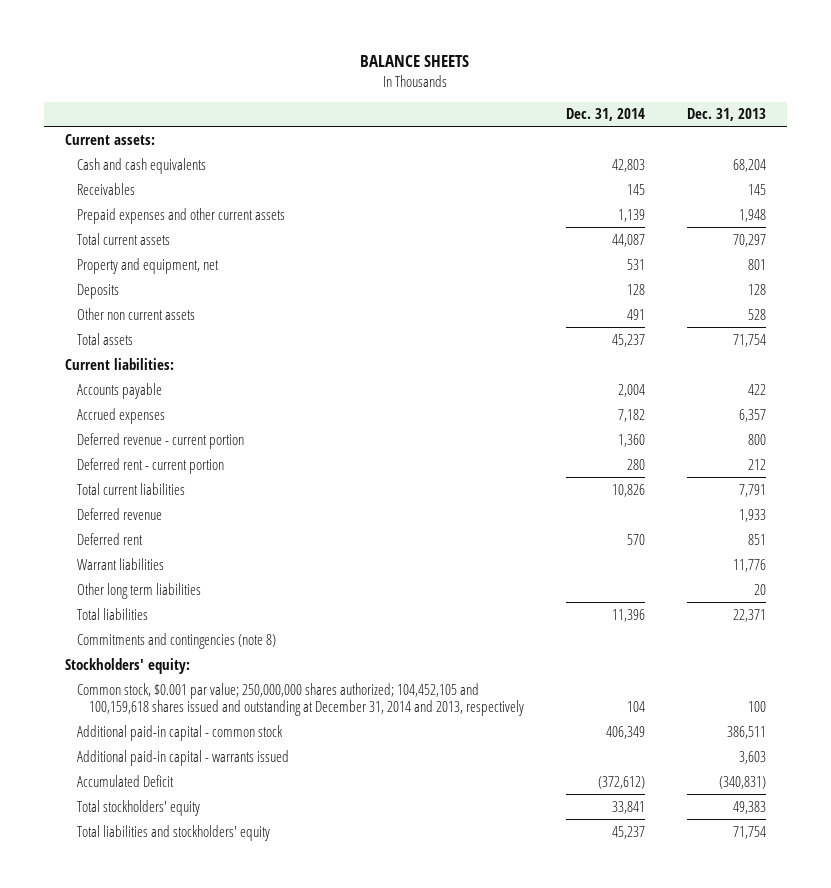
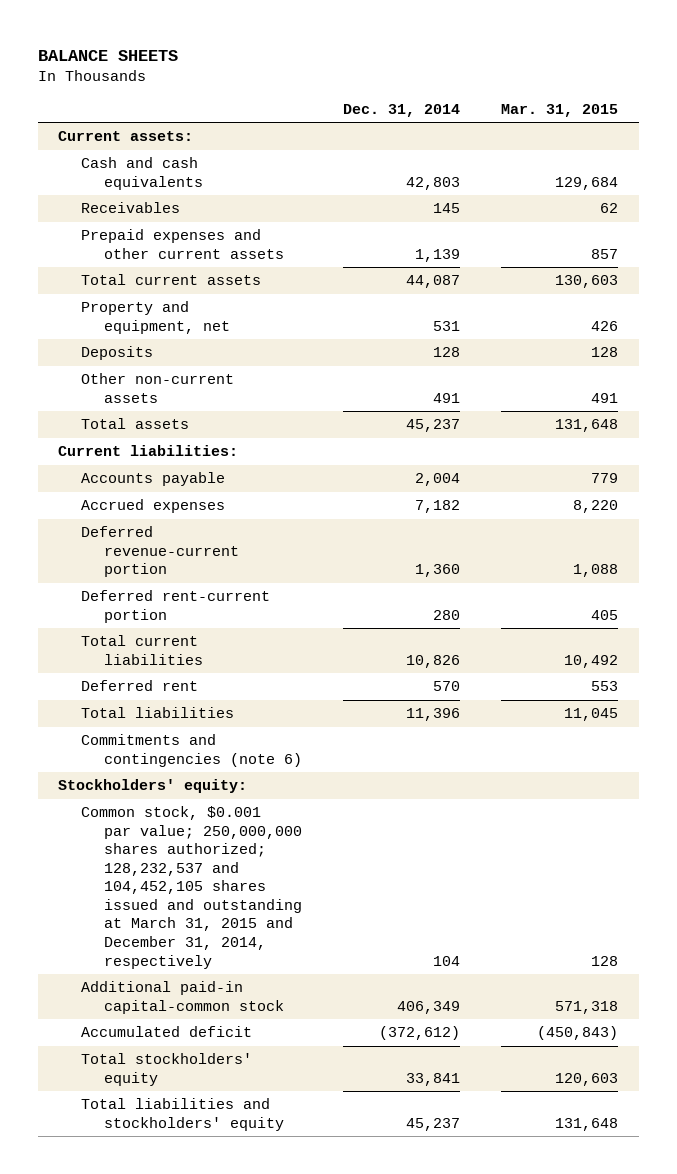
- | Dec. 31, 2014 | Dec. 31, 2013
+ | Dec. 31, 2014 | Mar. 31, 2015
- Other non current assets | 491 | 528
+ Other non-current assets | 491 | 491
- Deferred revenue - current portion | 1,360 | 800
- Deferred rent - current portion | 280 | 212
+ Deferred revenue-current portion | 1,360 | 1,088
+ Deferred rent-current portion | 280 | 405
- Deferred revenue | | 1,933
- Warrant liabilities | | 11,776
- Other long term liabilities | | 20
- Commitments and contingencies (note 8)
+ Commitments and contingencies (note 6)
- Common stock, $0.001 par value; 250,000,000 shares authorized; 104,452,105 and 100,159,618 shares issued and outstanding at December 31, 2014 and 2013, respectively | 104 | 100
- Additional paid-in capital - common stock | 406,349 | 386,511
- Additional paid-in capital - warrants issued | | 3,603
- Accumulated Deficit | (372,612) | (340,831)
+ Common stock, $0.001 par value; 250,000,000 shares authorized; 128,232,537 and 104,452,105 shares issued and outstanding at March 31, 2015 and December 31, 2014, respectively | 104 | 128
+ Additional paid-in capital-common stock | 406,349 | 571,318
+ Accumulated deficit | (372,612) | (450,843)

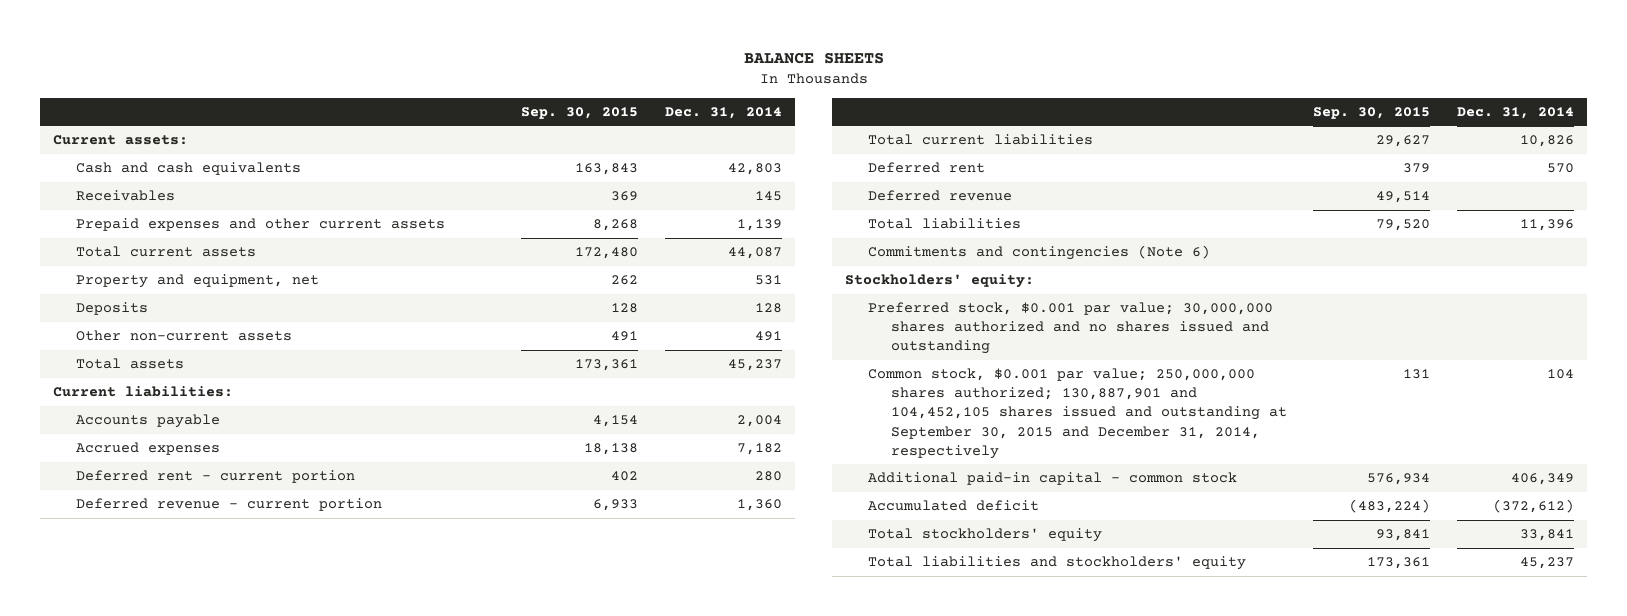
- | Dec. 31, 2014 | Mar. 31, 2015
+ | Sep. 30, 2015 | Dec. 31, 2014
- Deferred revenue-current portion | 1,360 | 1,088
- Deferred rent-current portion | 280 | 405
+ Deferred rent - current portion | 402 | 280
+ Deferred revenue - current portion | 6,933 | 1,360
+ Deferred revenue | 49,514 |
- Commitments and contingencies (note 6)
+ Commitments and contingencies (Note 6)
- Common stock, $0.001 par value; 250,000,000 shares authorized; 128,232,537 and 104,452,105 shares issued and outstanding at March 31, 2015 and December 31, 2014, respectively | 104 | 128
- Additional paid-in capital-common stock | 406,349 | 571,318
+ Preferred stock, $0.001 par value; 30,000,000 shares authorized and no shares issued and outstanding
+ Common stock, $0.001 par value; 250,000,000 shares authorized; 130,887,901 and 104,452,105 shares issued and outstanding at September 30, 2015 and December 31, 2014, respectively | 131 | 104
+ Additional paid-in capital - common stock | 576,934 | 406,349

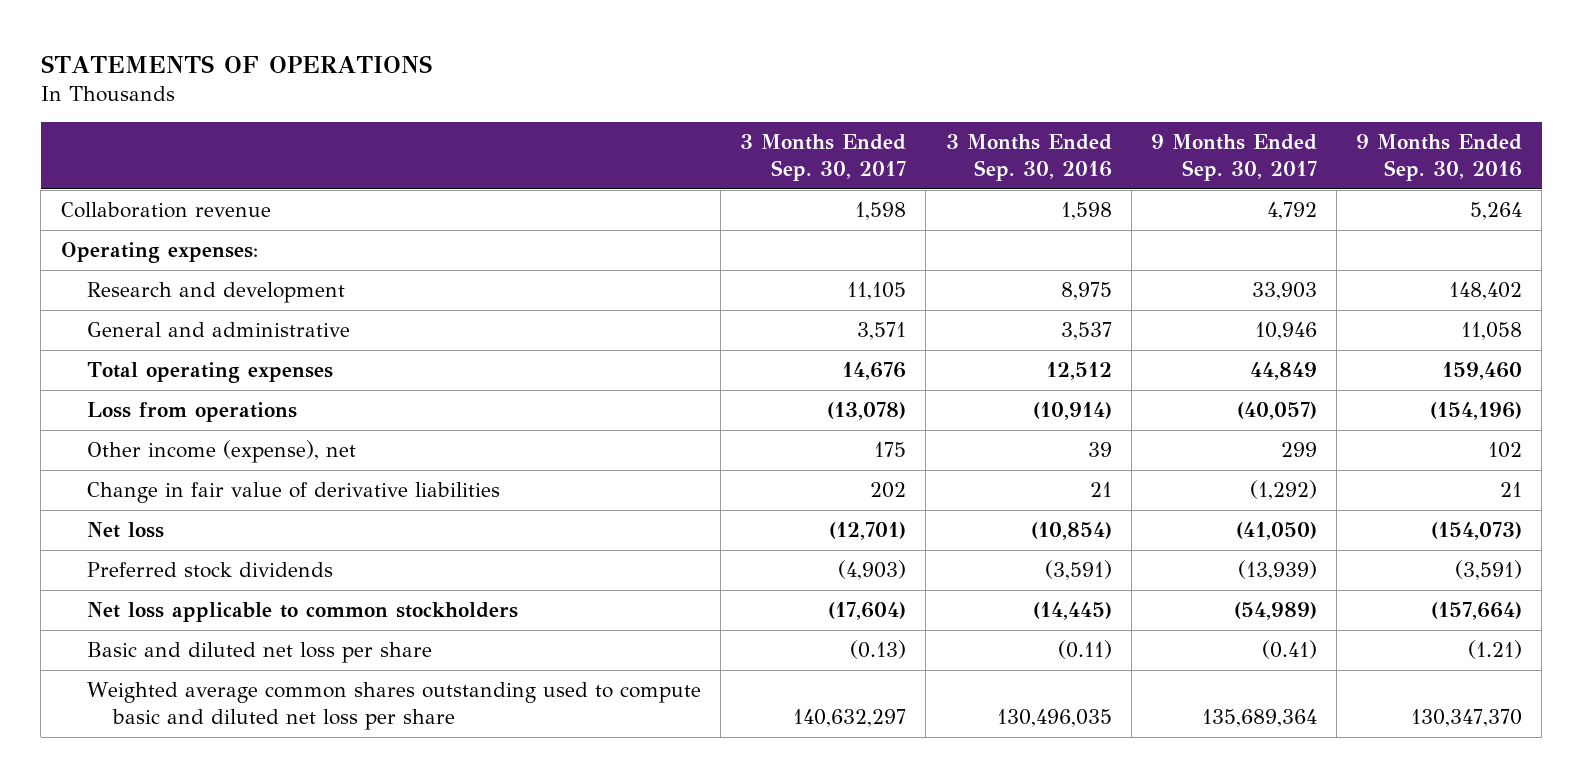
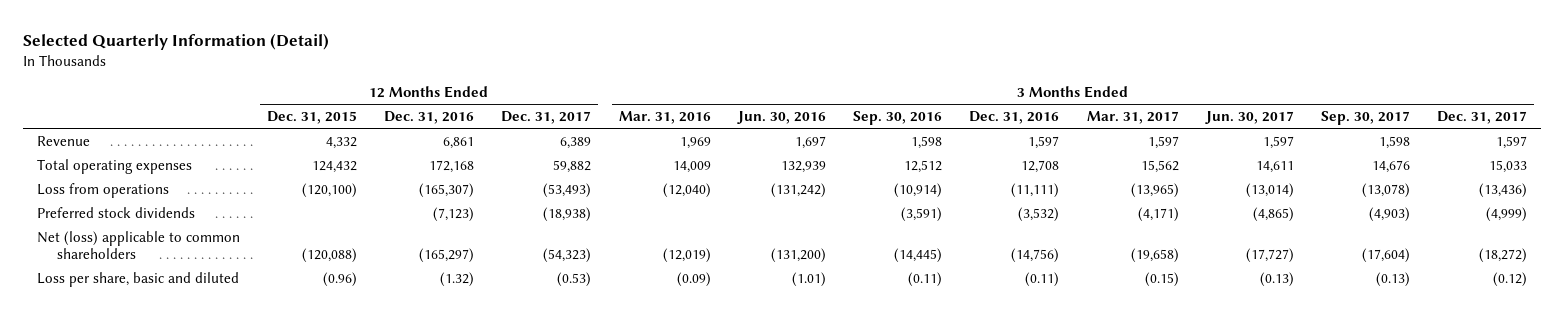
- STATEMENTS OF OPERATIONS
+ Selected Quarterly Information (Detail)
- | 3 Months Ended Sep. 30, 2017 | 3 Months Ended Sep. 30, 2016 | 9 Months Ended Sep. 30, 2017 | 9 Months Ended Sep. 30, 2016
+ | 12 Months Ended Dec. 31, 2015 | 12 Months Ended Dec. 31, 2016 | 12 Months Ended Dec. 31, 2017 | 3 Months Ended Mar. 31, 2016 | 3 Months Ended Jun. 30, 2016 | 3 Months Ended Sep. 30, 2016 | 3 Months Ended Dec. 31, 2016 | 3 Months Ended Mar. 31, 2017 | 3 Months Ended Jun. 30, 2017 | 3 Months Ended Sep. 30, 2017 | 3 Months Ended Dec. 31, 2017
- Collaboration revenue | 1,598 | 1,598 | 4,792 | 5,264
- Operating expenses:
- Research and development | 11,105 | 8,975 | 33,903 | 148,402
- General and administrative | 3,571 | 3,537 | 10,946 | 11,058
+ Revenue | 4,332 | 6,861 | 6,389 | 1,969 | 1,697 | 1,598 | 1,597 | 1,597 | 1,597 | 1,598 | 1,597
- Other income (expense), net | 175 | 39 | 299 | 102
- Change in fair value of derivative liabilities | 202 | 21 | (1,292) | 21
- Net loss | (12,701) | (10,854) | (41,050) | (154,073)
- Net loss applicable to common stockholders | (17,604) | (14,445) | (54,989) | (157,664)
- Basic and diluted net loss per share | (0.13) | (0.11) | (0.41) | (1.21)
- Weighted average common shares outstanding used to compute basic and diluted net loss per share | 140,632,297 | 130,496,035 | 135,689,364 | 130,347,370
+ Net (loss) applicable to common shareholders | (120,088) | (165,297) | (54,323) | (12,019) | (131,200) | (14,445) | (14,756) | (19,658) | (17,727) | (17,604) | (18,272)
+ Loss per share, basic and diluted | (0.96) | (1.32) | (0.53) | (0.09) | (1.01) | (0.11) | (0.11) | (0.15) | (0.13) | (0.13) | (0.12)

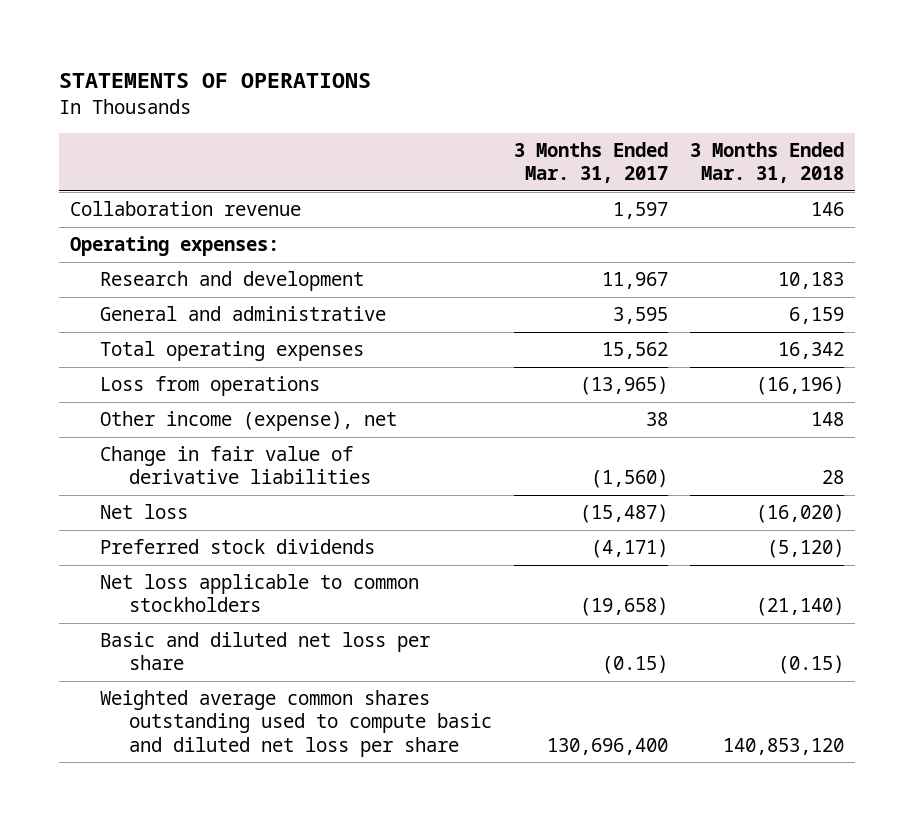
- Selected Quarterly Information (Detail)
+ STATEMENTS OF OPERATIONS
- | 12 Months Ended Dec. 31, 2015 | 12 Months Ended Dec. 31, 2016 | 12 Months Ended Dec. 31, 2017 | 3 Months Ended Mar. 31, 2016 | 3 Months Ended Jun. 30, 2016 | 3 Months Ended Sep. 30, 2016 | 3 Months Ended Dec. 31, 2016 | 3 Months Ended Mar. 31, 2017 | 3 Months Ended Jun. 30, 2017 | 3 Months Ended Sep. 30, 2017 | 3 Months Ended Dec. 31, 2017
+ | 3 Months Ended Mar. 31, 2017 | 3 Months Ended Mar. 31, 2018
- Revenue | 4,332 | 6,861 | 6,389 | 1,969 | 1,697 | 1,598 | 1,597 | 1,597 | 1,597 | 1,598 | 1,597
+ Collaboration revenue | 1,597 | 146
+ Operating expenses:
+ Research and development | 11,967 | 10,183
+ General and administrative | 3,595 | 6,159
+ Other income (expense), net | 38 | 148
+ Change in fair value of derivative liabilities | (1,560) | 28
+ Net loss | (15,487) | (16,020)
- Net (loss) applicable to common shareholders | (120,088) | (165,297) | (54,323) | (12,019) | (131,200) | (14,445) | (14,756) | (19,658) | (17,727) | (17,604) | (18,272)
- Loss per share, basic and diluted | (0.96) | (1.32) | (0.53) | (0.09) | (1.01) | (0.11) | (0.11) | (0.15) | (0.13) | (0.13) | (0.12)
+ Net loss applicable to common stockholders | (19,658) | (21,140)
+ Basic and diluted net loss per share | (0.15) | (0.15)
+ Weighted average common shares outstanding used to compute basic and diluted net loss per share | 130,696,400 | 140,853,120

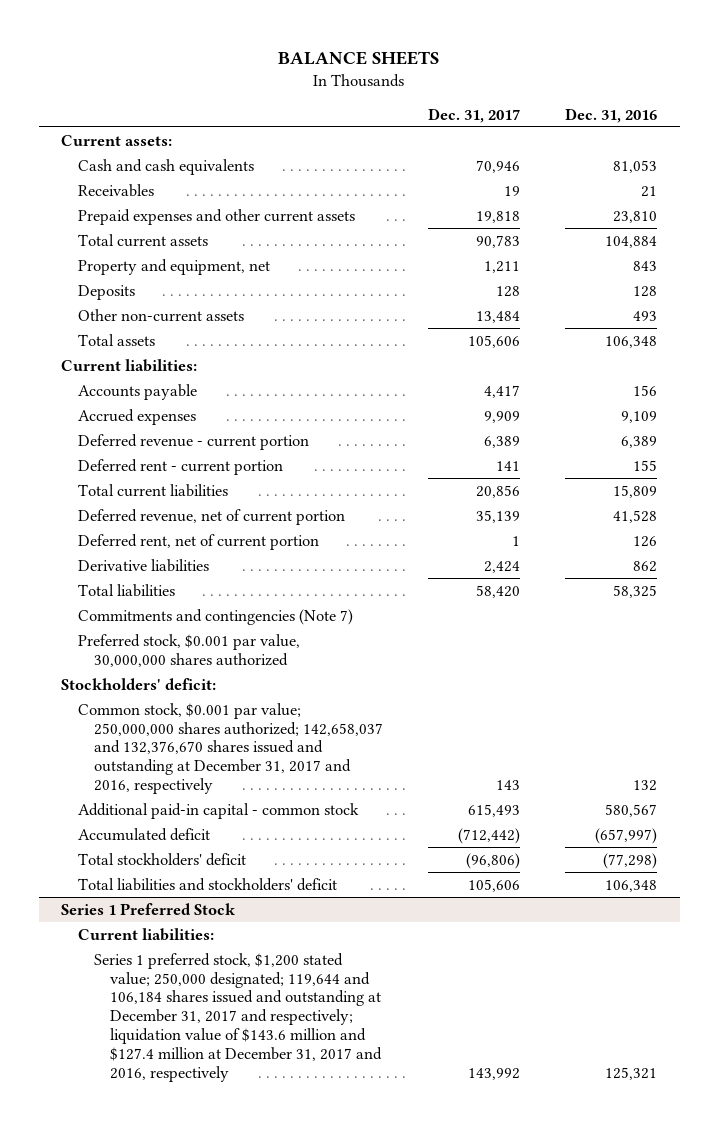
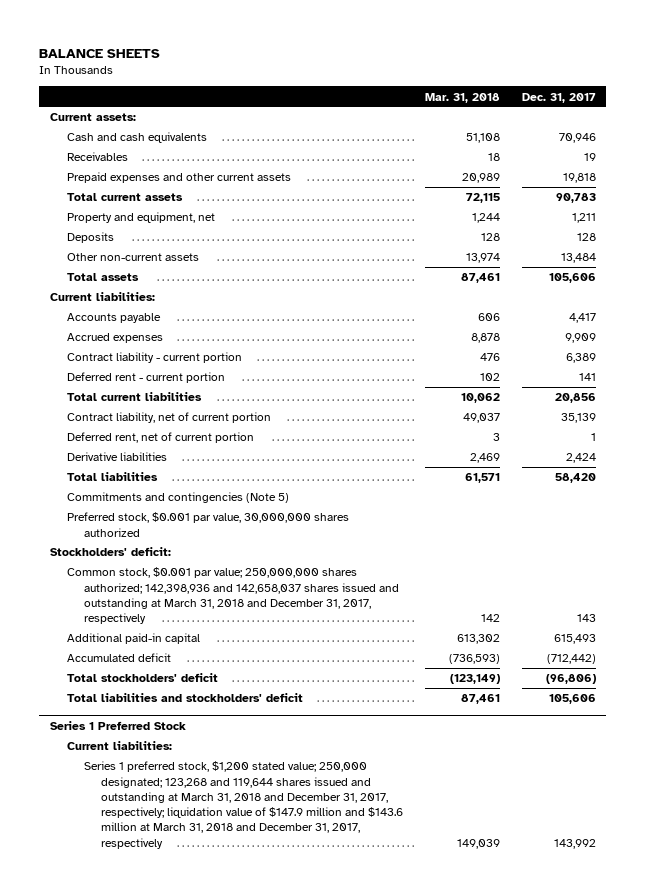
- | Dec. 31, 2017 | Dec. 31, 2016
+ | Mar. 31, 2018 | Dec. 31, 2017
- Deferred revenue - current portion | 6,389 | 6,389
+ Contract liability - current portion | 476 | 6,389
- Deferred revenue, net of current portion | 35,139 | 41,528
+ Contract liability, net of current portion | 49,037 | 35,139
- Commitments and contingencies (Note 7)
+ Commitments and contingencies (Note 5)
- Common stock, $0.001 par value; 250,000,000 shares authorized; 142,658,037 and 132,376,670 shares issued and outstanding at December 31, 2017 and 2016, respectively | 143 | 132
- Additional paid-in capital - common stock | 615,493 | 580,567
+ Common stock, $0.001 par value; 250,000,000 shares authorized; 142,398,936 and 142,658,037 shares issued and outstanding at March 31, 2018 and December 31, 2017, respectively | 142 | 143
+ Additional paid-in capital | 613,302 | 615,493
@ Series 1 Preferred Stock
- Series 1 preferred stock, $1,200 stated value; 250,000 designated; 119,644 and 106,184 shares issued and outstanding at December 31, 2017 and respectively; liquidation value of $143.6 million and $127.4 million at December 31, 2017 and 2016, respectively | 143,992 | 125,321
+ Series 1 preferred stock, $1,200 stated value; 250,000 designated; 123,268 and 119,644 shares issued and outstanding at March 31, 2018 and December 31, 2017, respectively; liquidation value of $147.9 million and $143.6 million at March 31, 2018 and December 31, 2017, respectively | 149,039 | 143,992

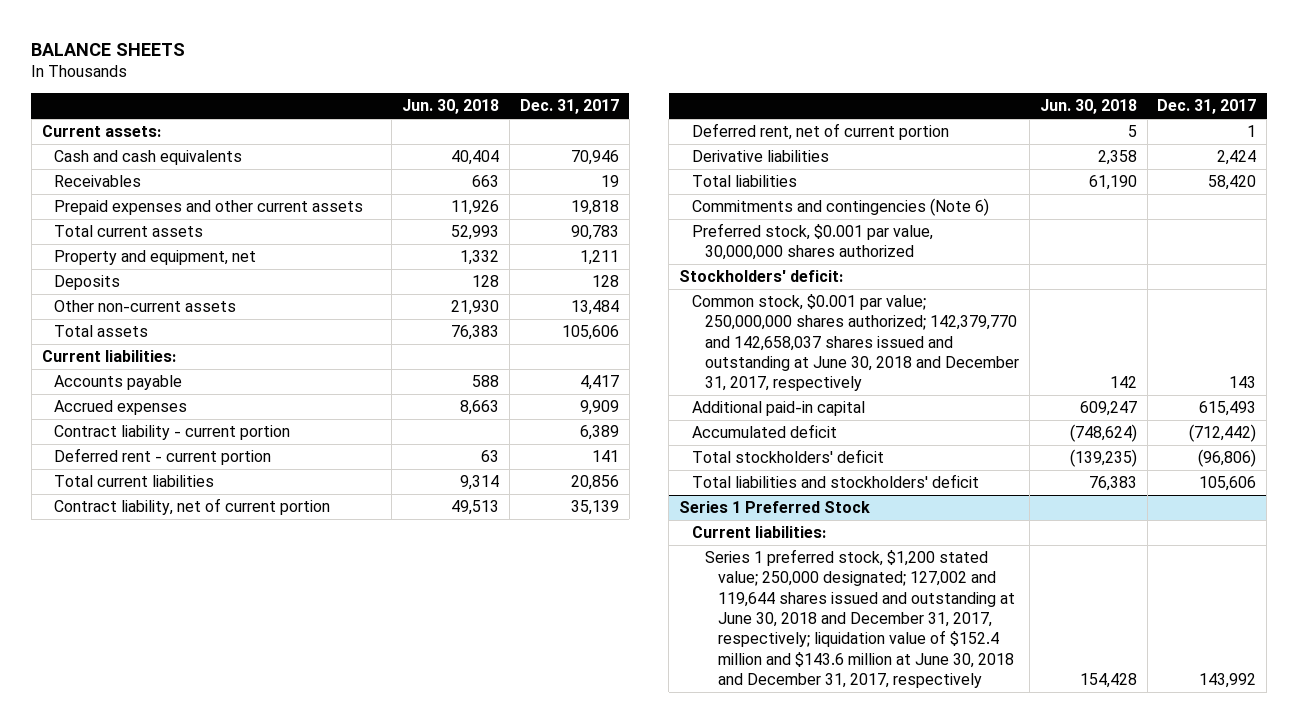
- | Mar. 31, 2018 | Dec. 31, 2017
+ | Jun. 30, 2018 | Dec. 31, 2017
- Commitments and contingencies (Note 5)
+ Commitments and contingencies (Note 6)
- Common stock, $0.001 par value; 250,000,000 shares authorized; 142,398,936 and 142,658,037 shares issued and outstanding at March 31, 2018 and December 31, 2017, respectively | 142 | 143
+ Common stock, $0.001 par value; 250,000,000 shares authorized; 142,379,770 and 142,658,037 shares issued and outstanding at June 30, 2018 and December 31, 2017, respectively | 142 | 143
@ Series 1 Preferred Stock
- Series 1 preferred stock, $1,200 stated value; 250,000 designated; 123,268 and 119,644 shares issued and outstanding at March 31, 2018 and December 31, 2017, respectively; liquidation value of $147.9 million and $143.6 million at March 31, 2018 and December 31, 2017, respectively | 149,039 | 143,992
+ Series 1 preferred stock, $1,200 stated value; 250,000 designated; 127,002 and 119,644 shares issued and outstanding at June 30, 2018 and December 31, 2017, respectively; liquidation value of $152.4 million and $143.6 million at June 30, 2018 and December 31, 2017, respectively | 154,428 | 143,992

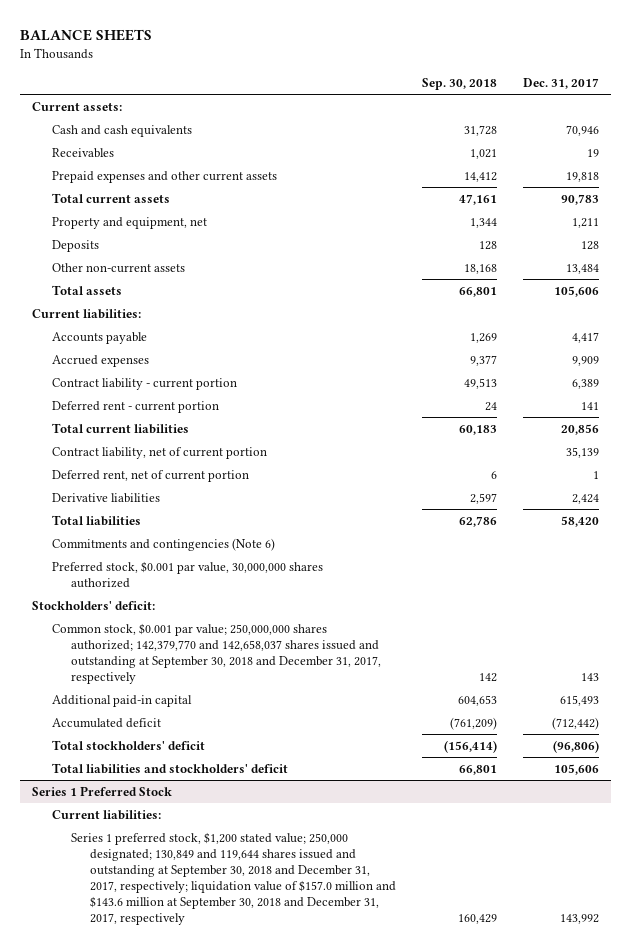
- | Jun. 30, 2018 | Dec. 31, 2017
+ | Sep. 30, 2018 | Dec. 31, 2017
- Common stock, $0.001 par value; 250,000,000 shares authorized; 142,379,770 and 142,658,037 shares issued and outstanding at June 30, 2018 and December 31, 2017, respectively | 142 | 143
+ Common stock, $0.001 par value; 250,000,000 shares authorized; 142,379,770 and 142,658,037 shares issued and outstanding at September 30, 2018 and December 31, 2017, respectively | 142 | 143
@ Series 1 Preferred Stock
- Series 1 preferred stock, $1,200 stated value; 250,000 designated; 127,002 and 119,644 shares issued and outstanding at June 30, 2018 and December 31, 2017, respectively; liquidation value of $152.4 million and $143.6 million at June 30, 2018 and December 31, 2017, respectively | 154,428 | 143,992
+ Series 1 preferred stock, $1,200 stated value; 250,000 designated; 130,849 and 119,644 shares issued and outstanding at September 30, 2018 and December 31, 2017, respectively; liquidation value of $157.0 million and $143.6 million at September 30, 2018 and December 31, 2017, respectively | 160,429 | 143,992

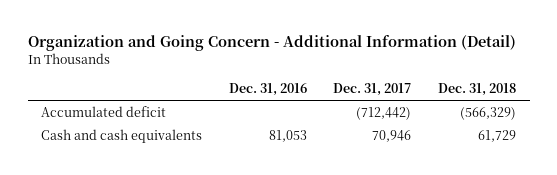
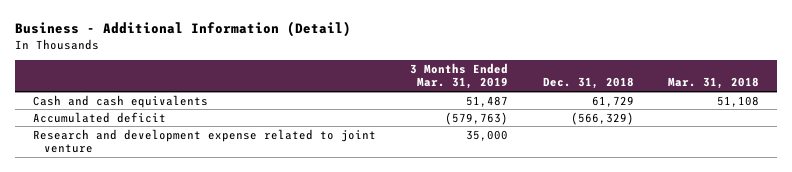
- Organization and Going Concern - Additional Information (Detail)
+ Business - Additional Information (Detail)
- | Dec. 31, 2016 | Dec. 31, 2017 | Dec. 31, 2018
+ | 3 Months Ended Mar. 31, 2019 | Dec. 31, 2018 | Mar. 31, 2018
moved down: Accumulated deficit | (579,763) | (566,329) |
+ Research and development expense related to joint venture | 35,000 | |

